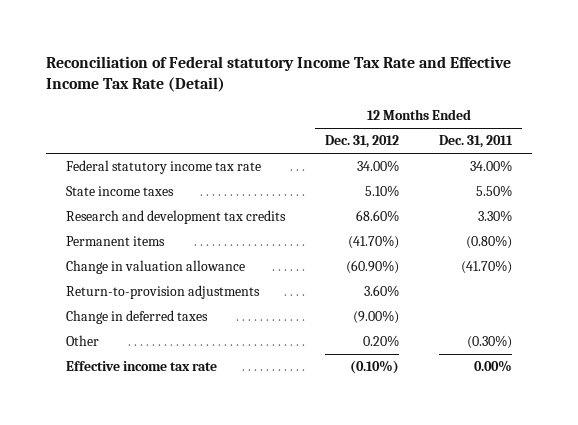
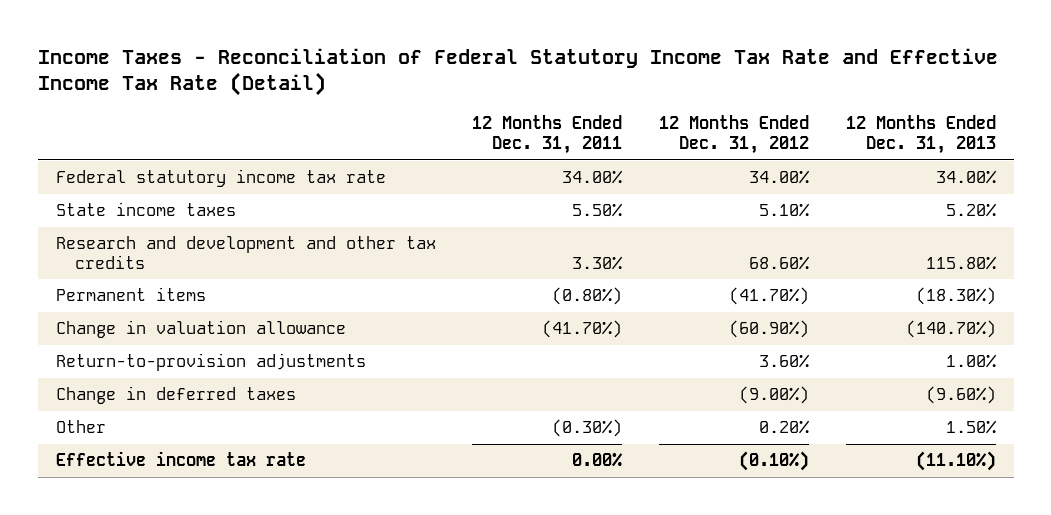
- Reconciliation of Federal statutory Income Tax Rate and Effective Income Tax Rate (Detail)
+ Income Taxes - Reconciliation of Federal Statutory Income Tax Rate and Effective Income Tax Rate (Detail)
- | 12 Months Ended Dec. 31, 2012 | 12 Months Ended Dec. 31, 2011
+ | 12 Months Ended Dec. 31, 2011 | 12 Months Ended Dec. 31, 2012 | 12 Months Ended Dec. 31, 2013
- Research and development tax credits | 68.60% | 3.30%
+ Research and development and other tax credits | 3.30% | 68.60% | 115.80%

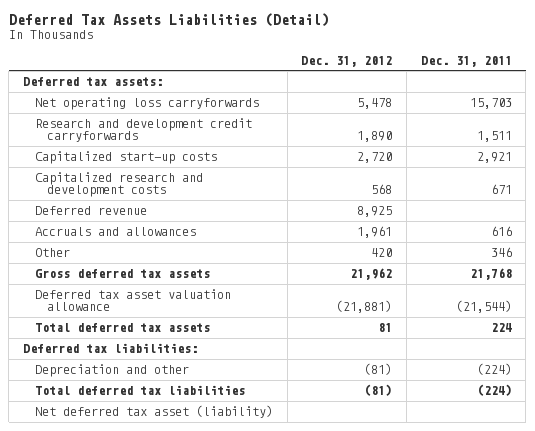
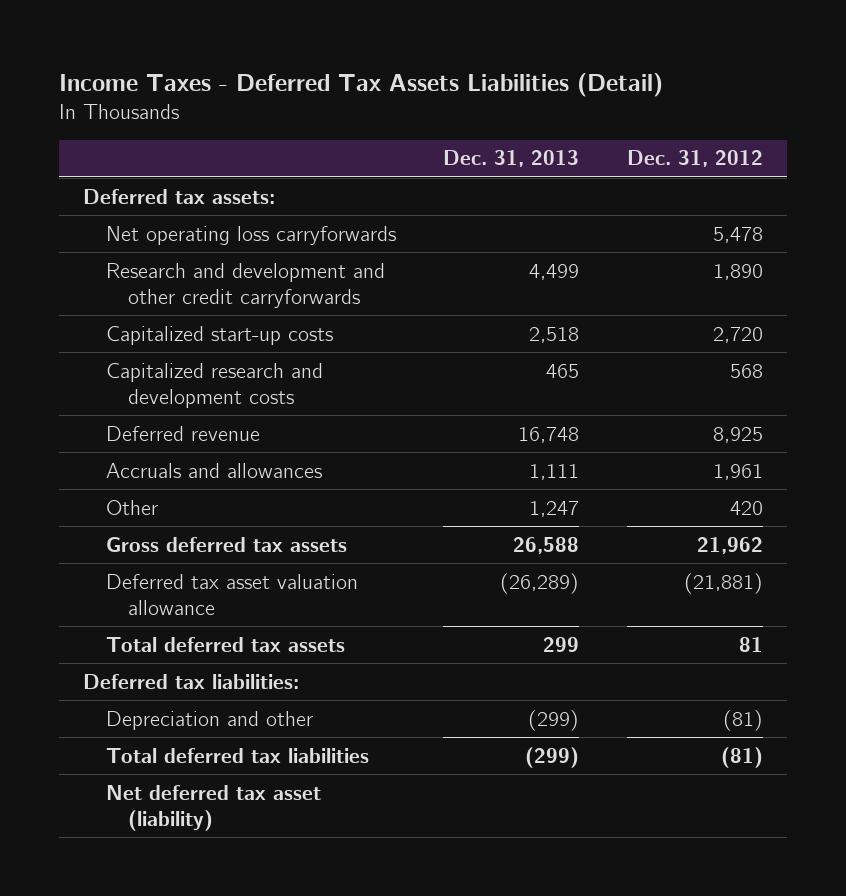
- Deferred Tax Assets Liabilities (Detail)
+ Income Taxes - Deferred Tax Assets Liabilities (Detail)
- | Dec. 31, 2012 | Dec. 31, 2011
+ | Dec. 31, 2013 | Dec. 31, 2012
- Research and development credit carryforwards | 1,890 | 1,511
+ Research and development and other credit carryforwards | 4,499 | 1,890

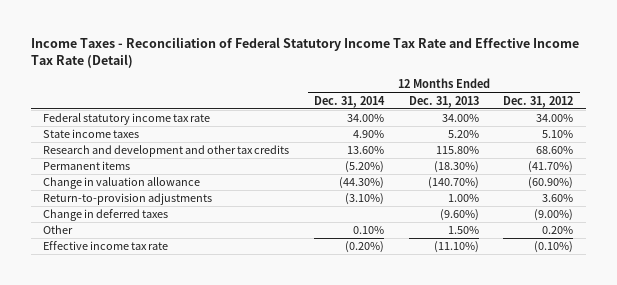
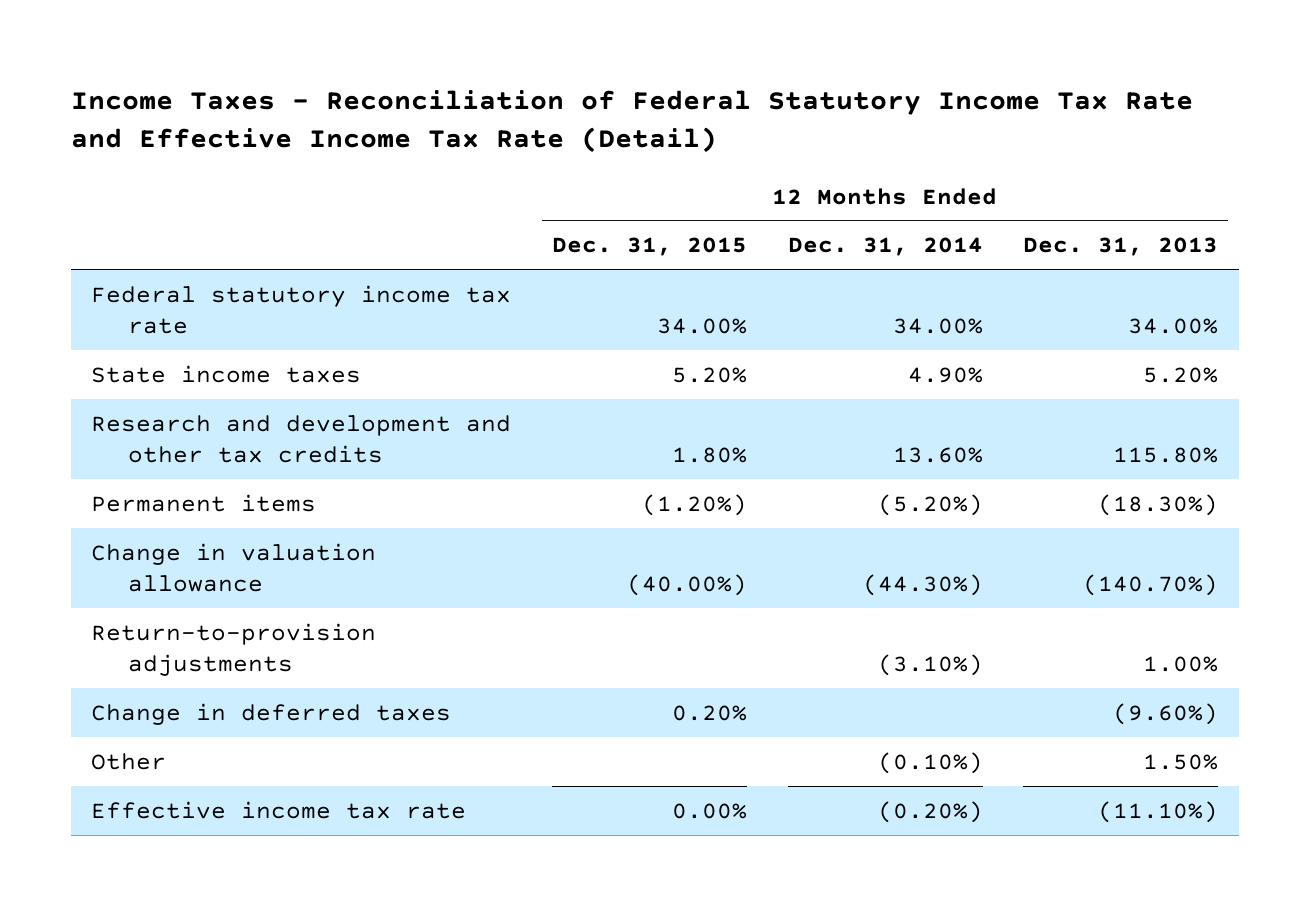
- | 12 Months Ended Dec. 31, 2014 | 12 Months Ended Dec. 31, 2013 | 12 Months Ended Dec. 31, 2012
+ | 12 Months Ended Dec. 31, 2015 | 12 Months Ended Dec. 31, 2014 | 12 Months Ended Dec. 31, 2013
- Other | 0.10% | 1.50% | 0.20%
+ Other | | (0.10%) | 1.50%

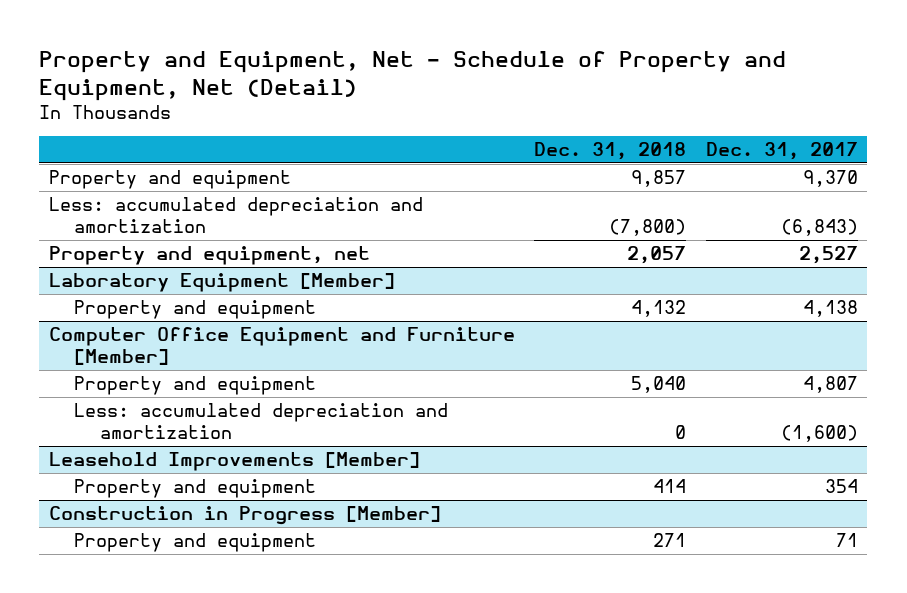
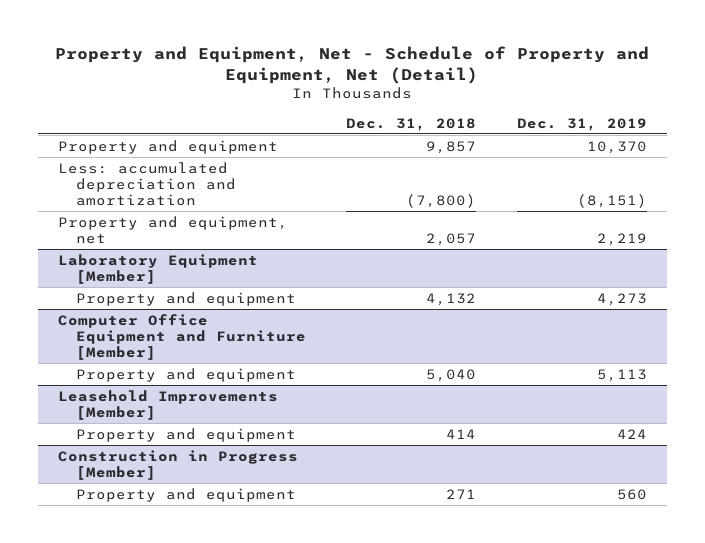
- | Dec. 31, 2018 | Dec. 31, 2017
+ | Dec. 31, 2018 | Dec. 31, 2019
@ Computer Office Equipment and Furniture [Member]
- Less: accumulated depreciation and amortization | 0 | (1,600)

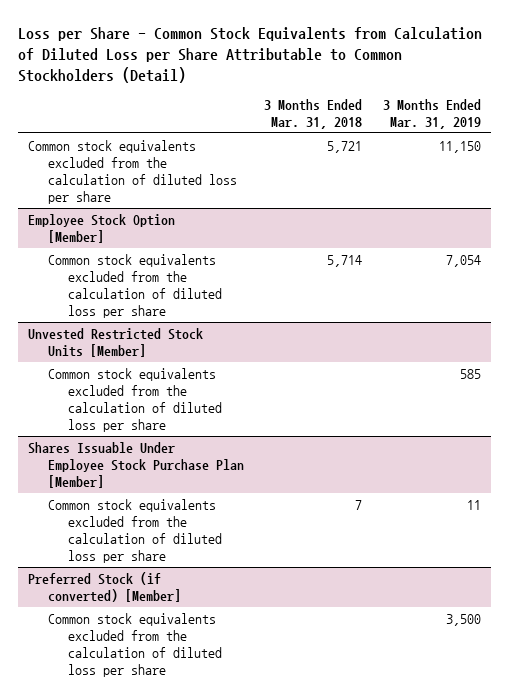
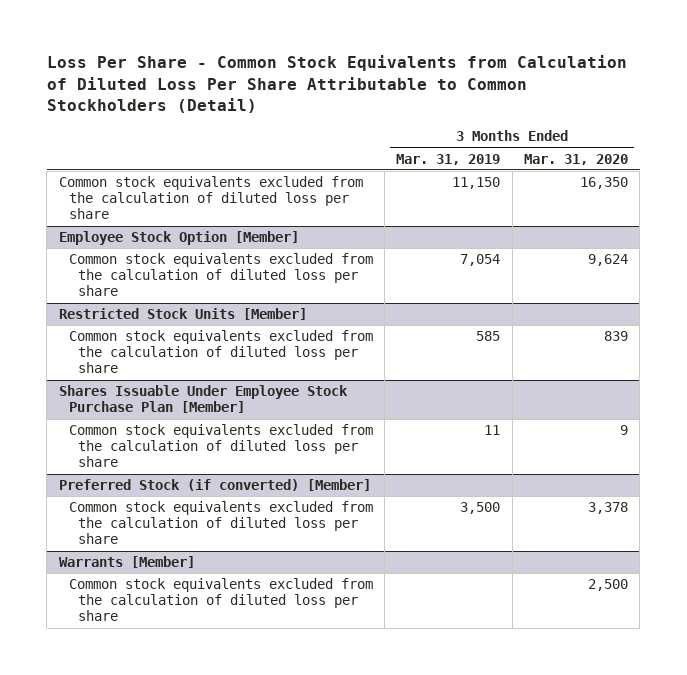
- Loss per Share - Common Stock Equivalents from Calculation of Diluted Loss per Share Attributable to Common Stockholders (Detail)
+ Loss Per Share - Common Stock Equivalents from Calculation of Diluted Loss Per Share Attributable to Common Stockholders (Detail)
- | 3 Months Ended Mar. 31, 2018 | 3 Months Ended Mar. 31, 2019
+ | 3 Months Ended Mar. 31, 2019 | 3 Months Ended Mar. 31, 2020
- Unvested Restricted Stock Units [Member]
+ Restricted Stock Units [Member]
+ Warrants [Member]
+ Common stock equivalents excluded from the calculation of diluted loss per share | | 2,500

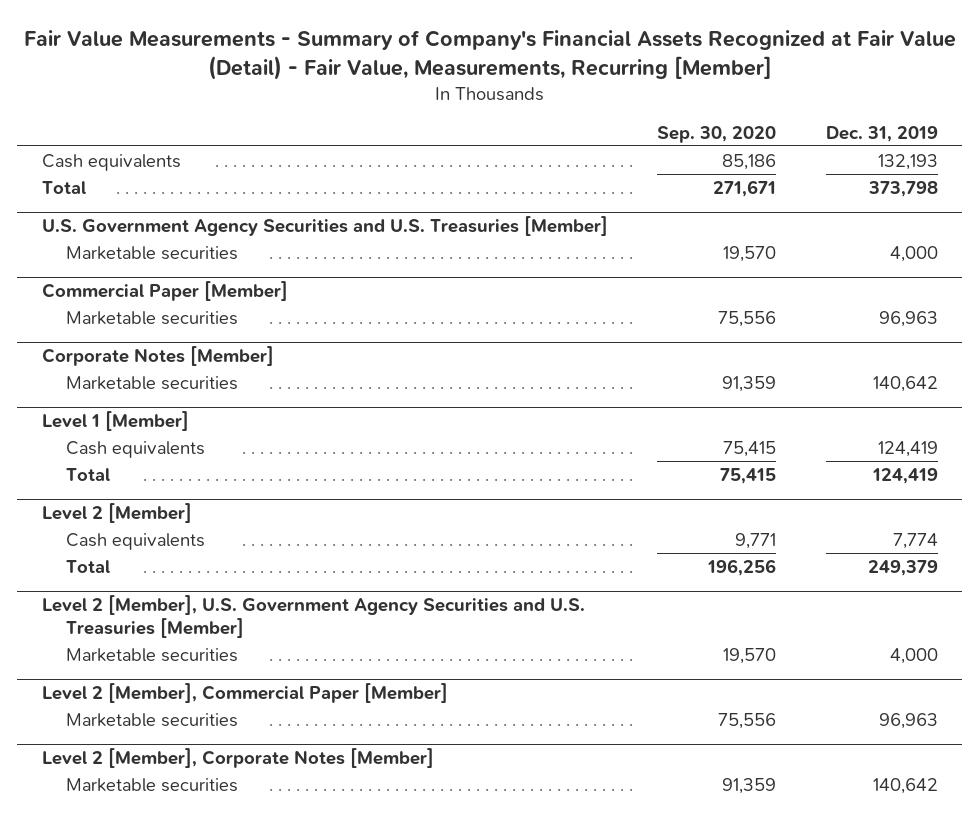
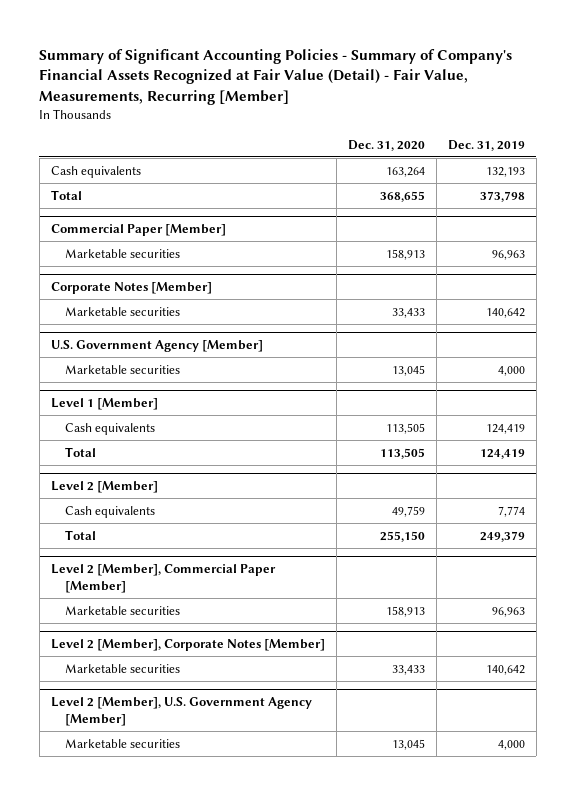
- Fair Value Measurements - Summary of Company's Financial Assets Recognized at Fair Value (Detail) - Fair Value, Measurements, Recurring [Member]
+ Summary of Significant Accounting Policies - Summary of Company's Financial Assets Recognized at Fair Value (Detail) - Fair Value, Measurements, Recurring [Member]
- | Sep. 30, 2020 | Dec. 31, 2019
+ | Dec. 31, 2020 | Dec. 31, 2019
- U.S. Government Agency Securities and U.S. Treasuries [Member]
- Marketable securities | 19,570 | 4,000
+ U.S. Government Agency [Member]
+ Marketable securities | 13,045 | 4,000
- Level 2 [Member], U.S. Government Agency Securities and U.S. Treasuries [Member]
- Marketable securities | 19,570 | 4,000
+ Level 2 [Member], U.S. Government Agency [Member]
+ Marketable securities | 13,045 | 4,000

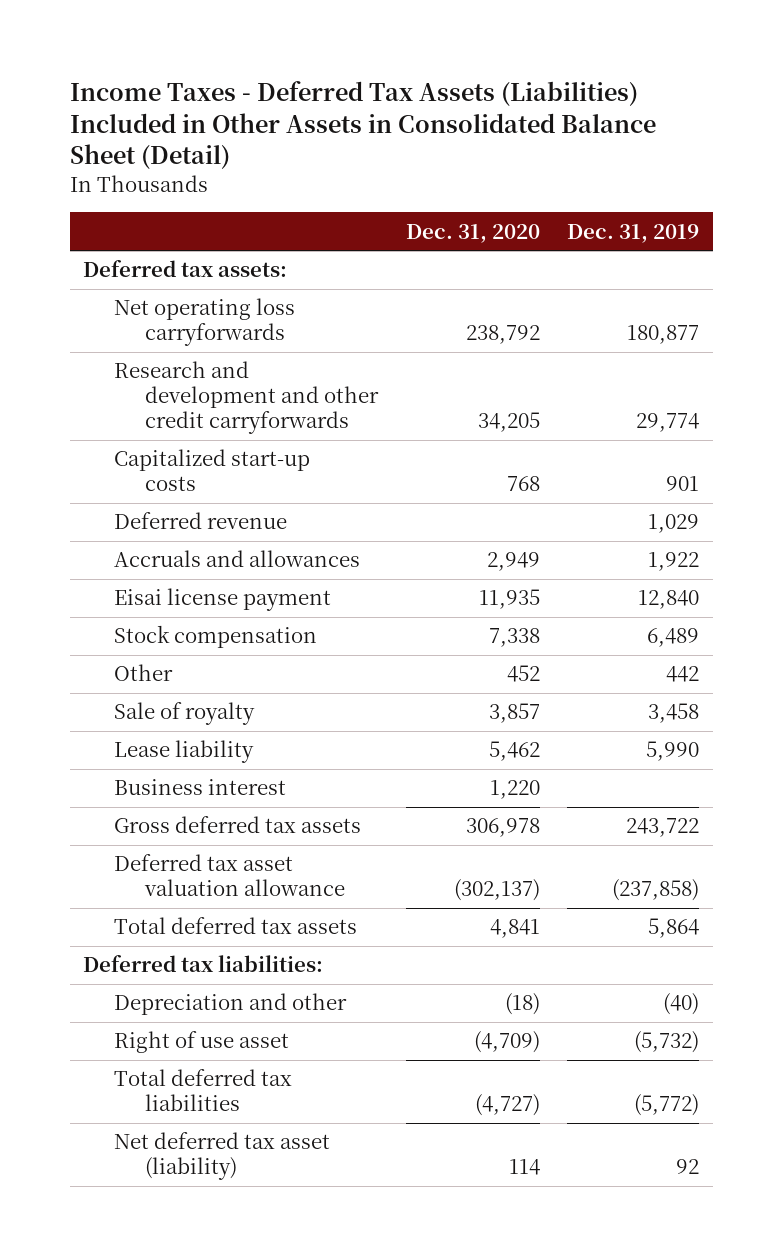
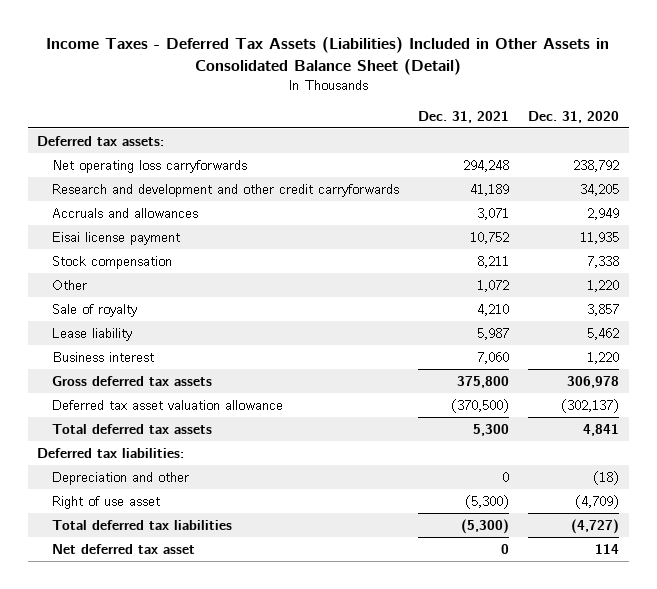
- | Dec. 31, 2020 | Dec. 31, 2019
+ | Dec. 31, 2021 | Dec. 31, 2020
- Capitalized start-up costs | 768 | 901
- Deferred revenue | | 1,029
- Other | 452 | 442
+ Other | 1,072 | 1,220
- Net deferred tax asset (liability) | 114 | 92
+ Net deferred tax asset | 0 | 114

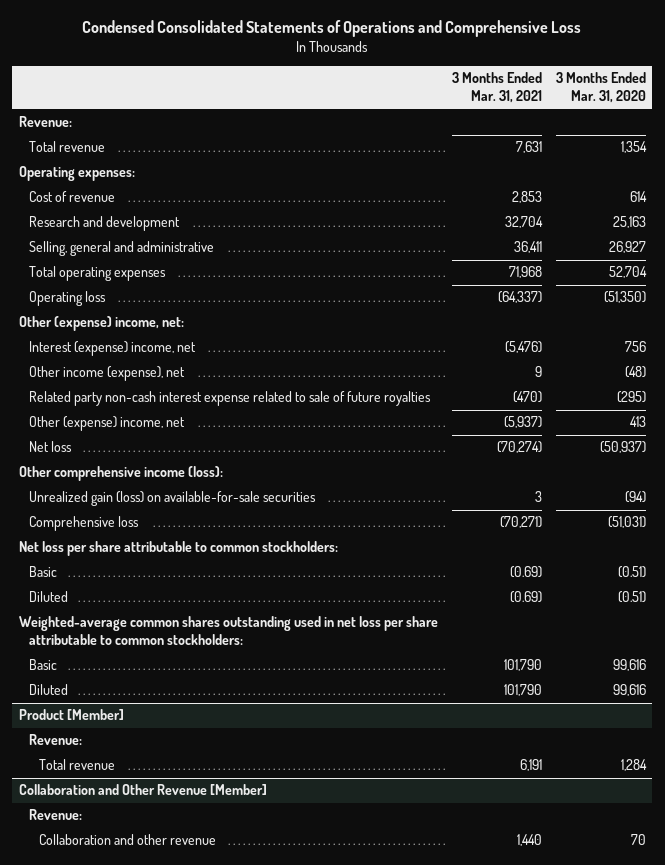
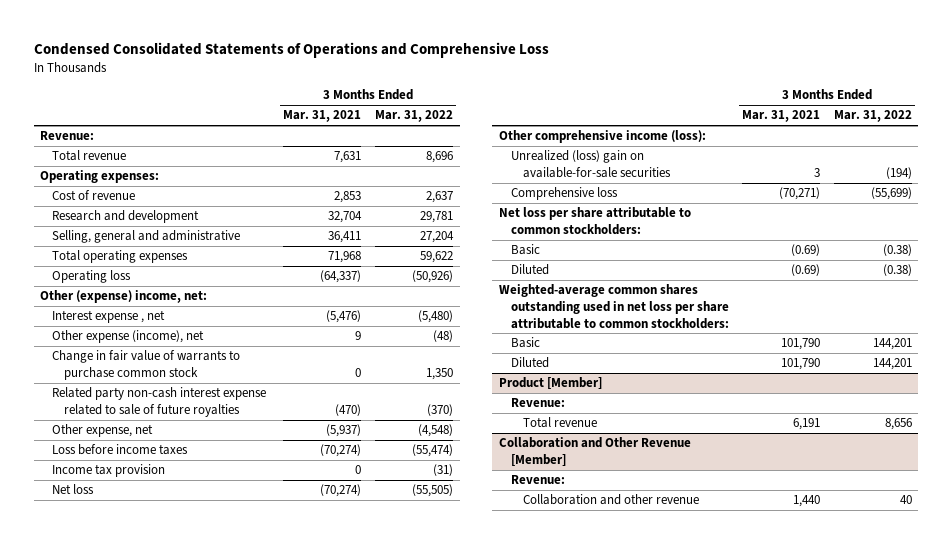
- | 3 Months Ended Mar. 31, 2021 | 3 Months Ended Mar. 31, 2020
+ | 3 Months Ended Mar. 31, 2021 | 3 Months Ended Mar. 31, 2022
- Interest (expense) income, net | (5,476) | 756
- Other income (expense), net | 9 | (48)
+ Interest expense , net | (5,476) | (5,480)
+ Other expense (income), net | 9 | (48)
+ Change in fair value of warrants to purchase common stock | 0 | 1,350
- Other (expense) income, net | (5,937) | 413
+ Other expense, net | (5,937) | (4,548)
+ Loss before income taxes | (70,274) | (55,474)
+ Income tax provision | 0 | (31)
- Unrealized gain (loss) on available-for-sale securities | 3 | (94)
+ Unrealized (loss) gain on available-for-sale securities | 3 | (194)

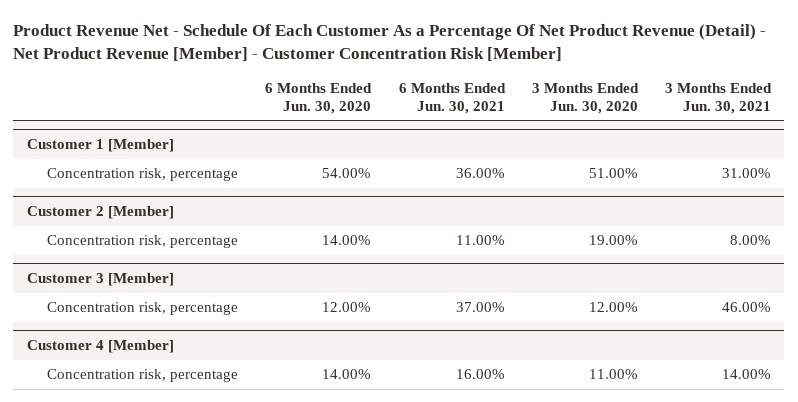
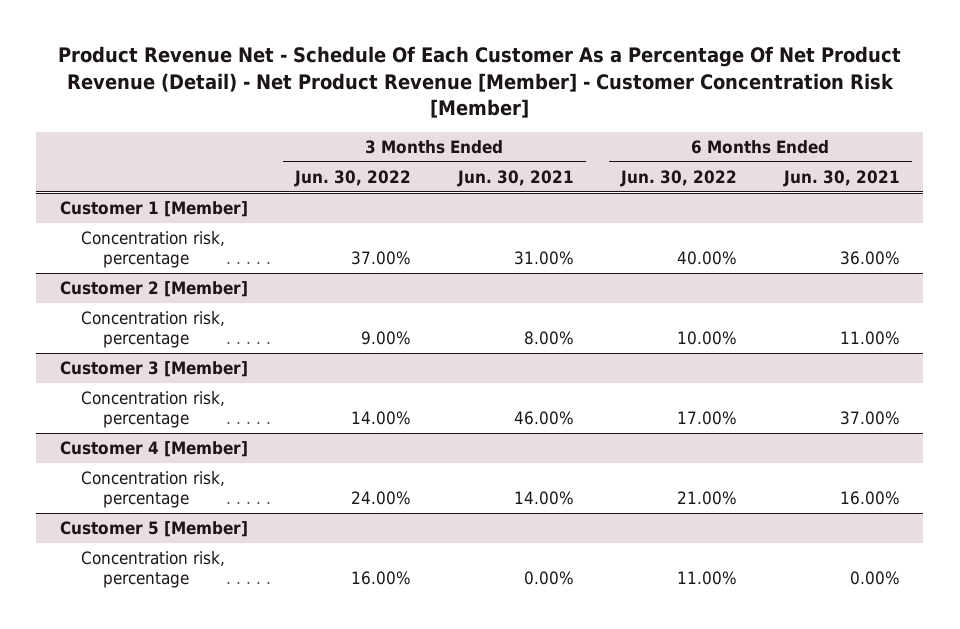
- | 6 Months Ended Jun. 30, 2020 | 6 Months Ended Jun. 30, 2021 | 3 Months Ended Jun. 30, 2020 | 3 Months Ended Jun. 30, 2021
+ | 3 Months Ended Jun. 30, 2022 | 3 Months Ended Jun. 30, 2021 | 6 Months Ended Jun. 30, 2022 | 6 Months Ended Jun. 30, 2021
+ Customer 5 [Member]
+ Concentration risk, percentage | 16.00% | 0.00% | 11.00% | 0.00%

